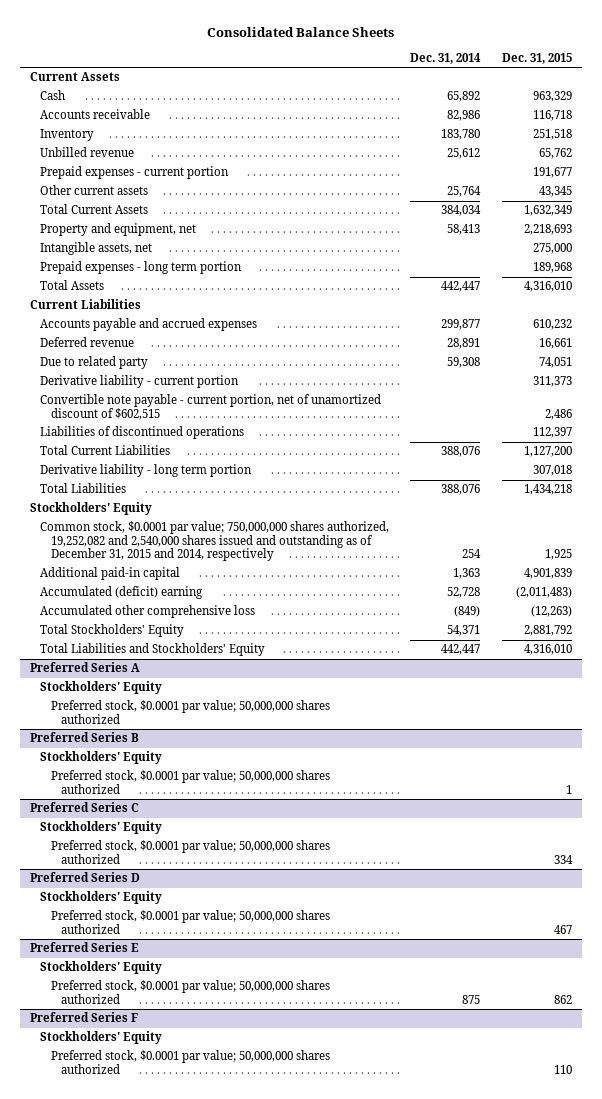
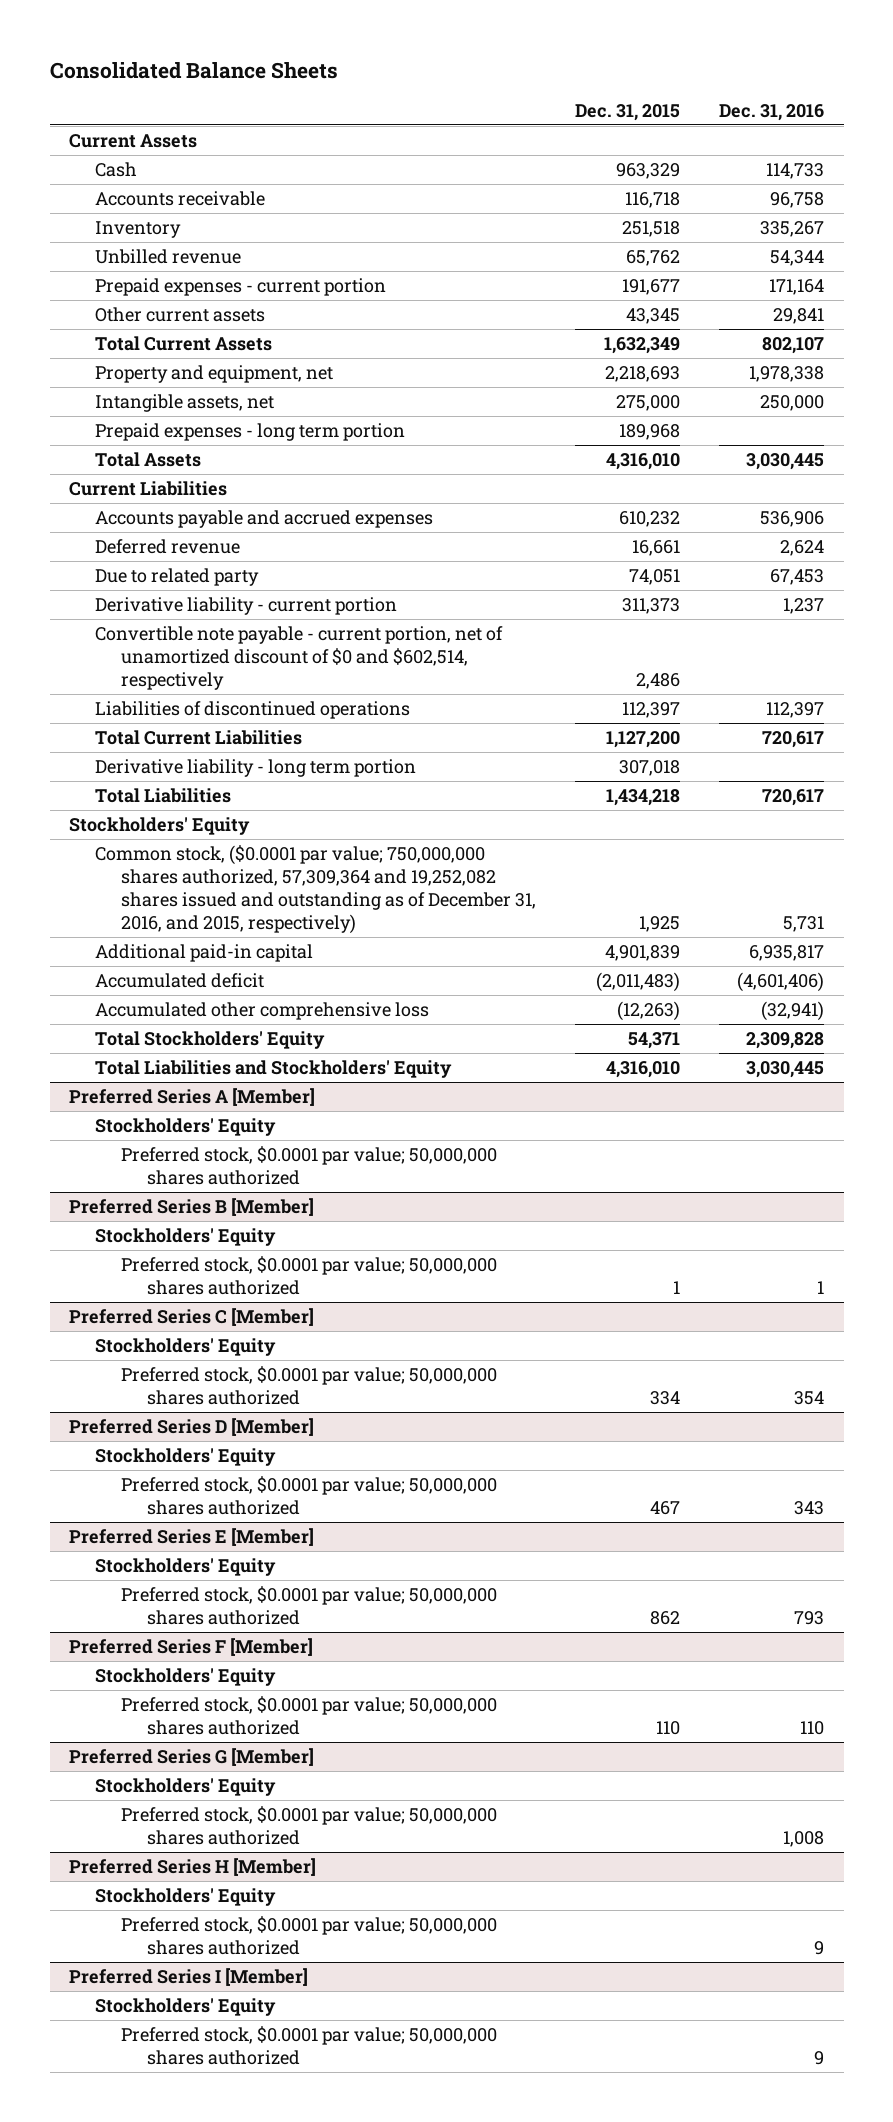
- | Dec. 31, 2014 | Dec. 31, 2015
+ | Dec. 31, 2015 | Dec. 31, 2016
- Convertible note payable - current portion, net of unamortized discount of $602,515 | | 2,486
+ Convertible note payable - current portion, net of unamortized discount of $0 and $602,514, respectively | 2,486 |
- Common stock, $0.0001 par value; 750,000,000 shares authorized, 19,252,082 and 2,540,000 shares issued and outstanding as of December 31, 2015 and 2014, respectively | 254 | 1,925
+ Common stock, ($0.0001 par value; 750,000,000 shares authorized, 57,309,364 and 19,252,082 shares issued and outstanding as of December 31, 2016, and 2015, respectively) | 1,925 | 5,731
- Accumulated (deficit) earning | 52,728 | (2,011,483)
+ Accumulated deficit | (2,011,483) | (4,601,406)
- Total Stockholders' Equity | 54,371 | 2,881,792
+ Total Stockholders' Equity | 54,371 | 2,309,828
- Preferred Series A
+ Preferred Series A [Member]
- Preferred Series B
+ Preferred Series B [Member]
- Preferred Series C
+ Preferred Series C [Member]
- Preferred Series D
+ Preferred Series D [Member]
- Preferred Series E
+ Preferred Series E [Member]
- Preferred Series F
+ Preferred Series F [Member]
+ Preferred Series G [Member]
+ Stockholders' Equity
+ Preferred stock, $0.0001 par value; 50,000,000 shares authorized | | 1,008
+ Preferred Series H [Member]
+ Stockholders' Equity
+ Preferred stock, $0.0001 par value; 50,000,000 shares authorized | | 9
+ Preferred Series I [Member]
+ Stockholders' Equity
+ Preferred stock, $0.0001 par value; 50,000,000 shares authorized | | 9

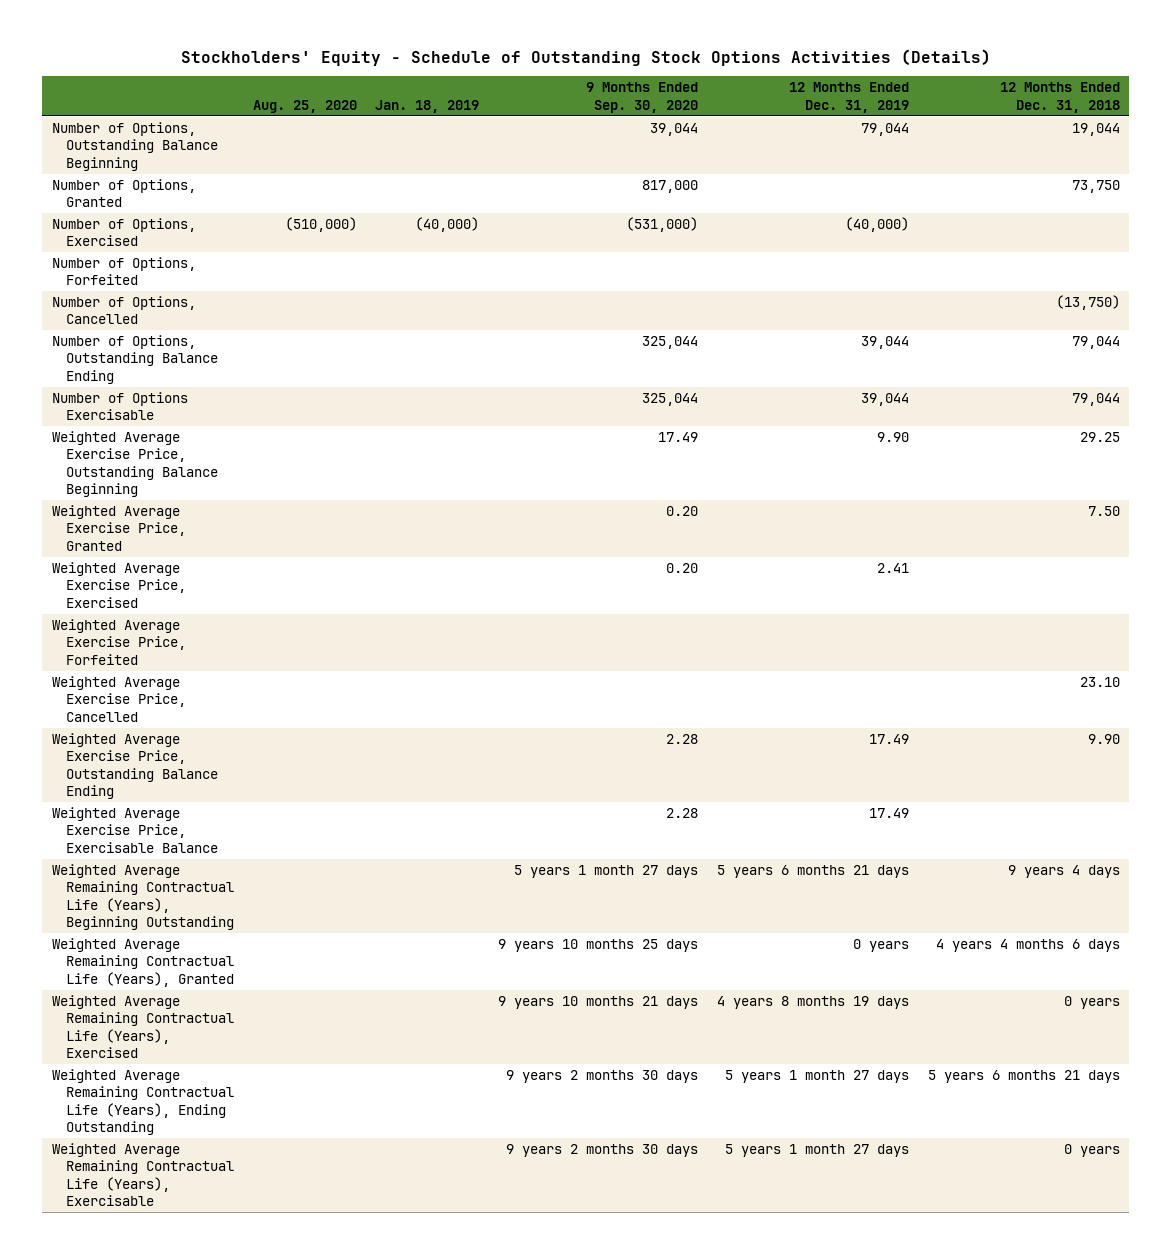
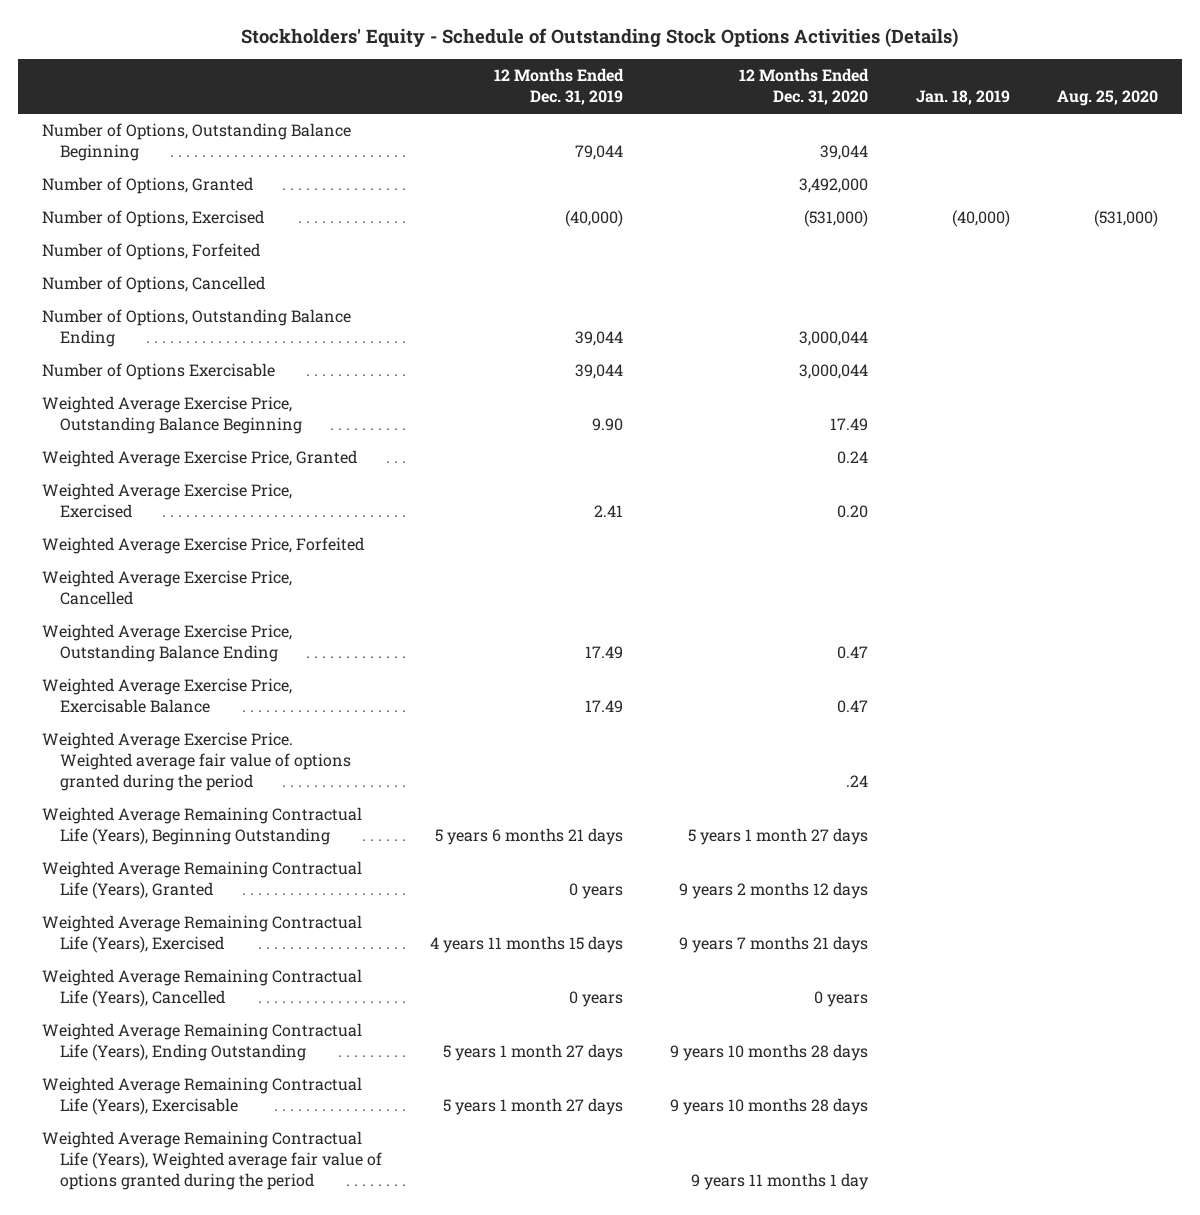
- | Aug. 25, 2020 | Jan. 18, 2019 | 9 Months Ended Sep. 30, 2020 | 12 Months Ended Dec. 31, 2019 | 12 Months Ended Dec. 31, 2018
+ | 12 Months Ended Dec. 31, 2019 | 12 Months Ended Dec. 31, 2020 | Jan. 18, 2019 | Aug. 25, 2020
- Number of Options, Exercised | (510,000) | (40,000) | (531,000) | (40,000) |
+ Number of Options, Exercised | (40,000) | (531,000) | (40,000) | (531,000)
+ Weighted Average Exercise Price. Weighted average fair value of options granted during the period | | .24 | |
- Weighted Average Remaining Contractual Life (Years), Exercised | | | 9 years 10 months 21 days | 4 years 8 months 19 days | 0 years
+ Weighted Average Remaining Contractual Life (Years), Exercised | 4 years 11 months 15 days | 9 years 7 months 21 days | |
+ Weighted Average Remaining Contractual Life (Years), Cancelled | 0 years | 0 years | |
+ Weighted Average Remaining Contractual Life (Years), Weighted average fair value of options granted during the period | | 9 years 11 months 1 day | |

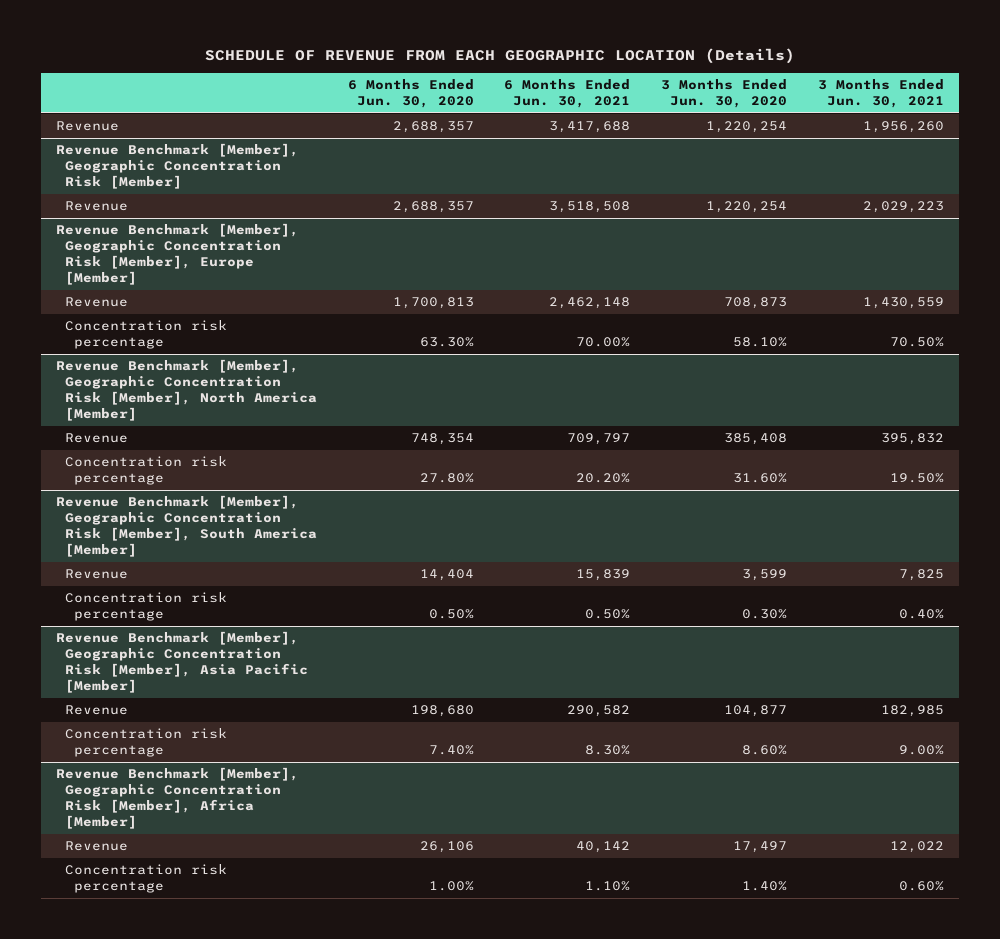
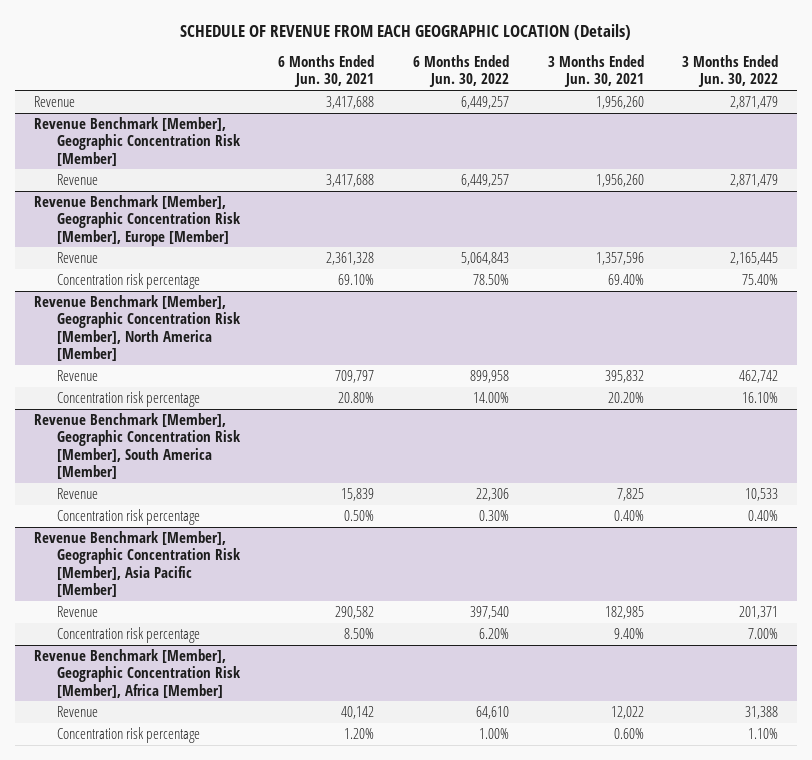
- | 6 Months Ended Jun. 30, 2020 | 6 Months Ended Jun. 30, 2021 | 3 Months Ended Jun. 30, 2020 | 3 Months Ended Jun. 30, 2021
+ | 6 Months Ended Jun. 30, 2021 | 6 Months Ended Jun. 30, 2022 | 3 Months Ended Jun. 30, 2021 | 3 Months Ended Jun. 30, 2022
@ Revenue Benchmark [Member], Geographic Concentration Risk [Member]
- Revenue | 2,688,357 | 3,518,508 | 1,220,254 | 2,029,223
+ Revenue | 3,417,688 | 6,449,257 | 1,956,260 | 2,871,479
@ Revenue Benchmark [Member], Geographic Concentration Risk [Member], Europe [Member]
- Revenue | 1,700,813 | 2,462,148 | 708,873 | 1,430,559
- Concentration risk percentage | 63.30% | 70.00% | 58.10% | 70.50%
+ Revenue | 2,361,328 | 5,064,843 | 1,357,596 | 2,165,445
+ Concentration risk percentage | 69.10% | 78.50% | 69.40% | 75.40%
@ Revenue Benchmark [Member], Geographic Concentration Risk [Member], North America [Member]
- Concentration risk percentage | 27.80% | 20.20% | 31.60% | 19.50%
+ Concentration risk percentage | 20.80% | 14.00% | 20.20% | 16.10%
@ Revenue Benchmark [Member], Geographic Concentration Risk [Member], Asia Pacific [Member]
- Concentration risk percentage | 7.40% | 8.30% | 8.60% | 9.00%
+ Concentration risk percentage | 8.50% | 6.20% | 9.40% | 7.00%
@ Revenue Benchmark [Member], Geographic Concentration Risk [Member], Africa [Member]
- Concentration risk percentage | 1.00% | 1.10% | 1.40% | 0.60%
+ Concentration risk percentage | 1.20% | 1.00% | 0.60% | 1.10%

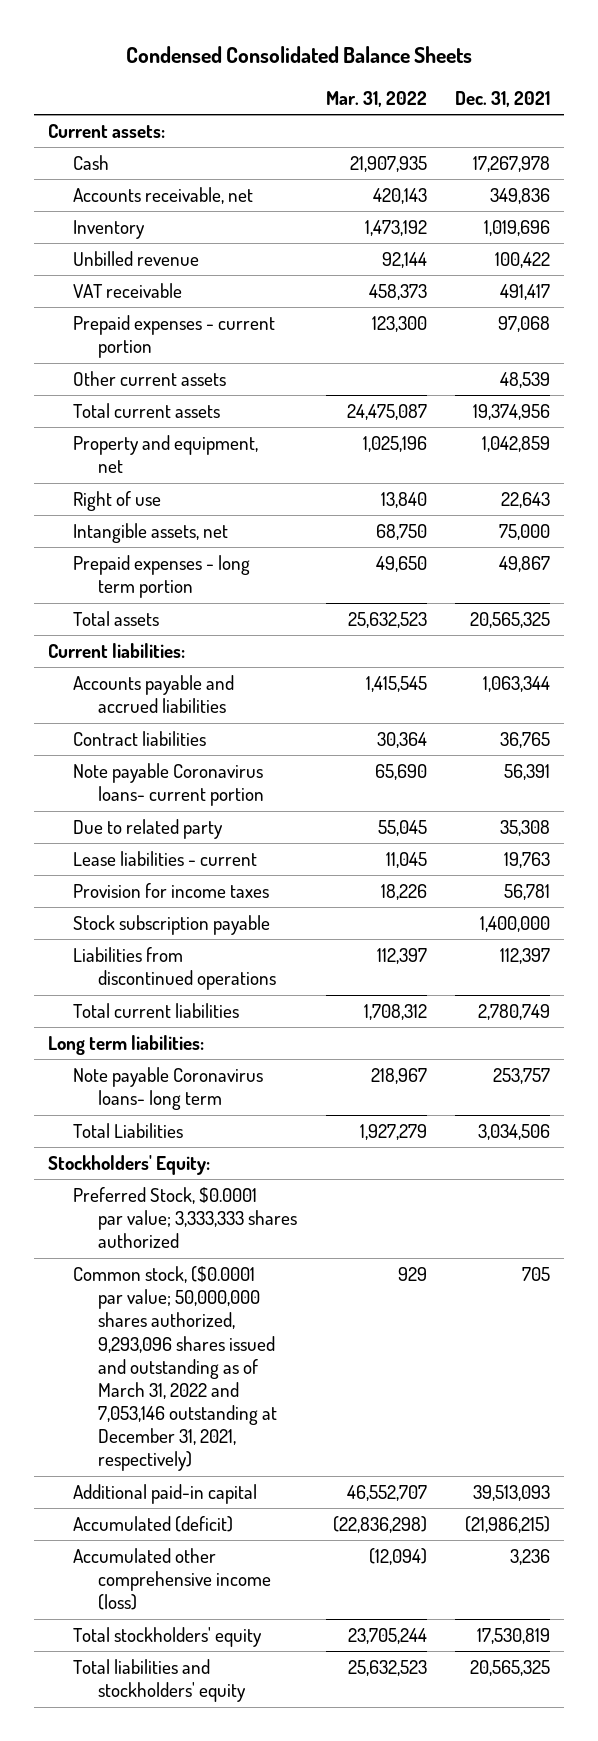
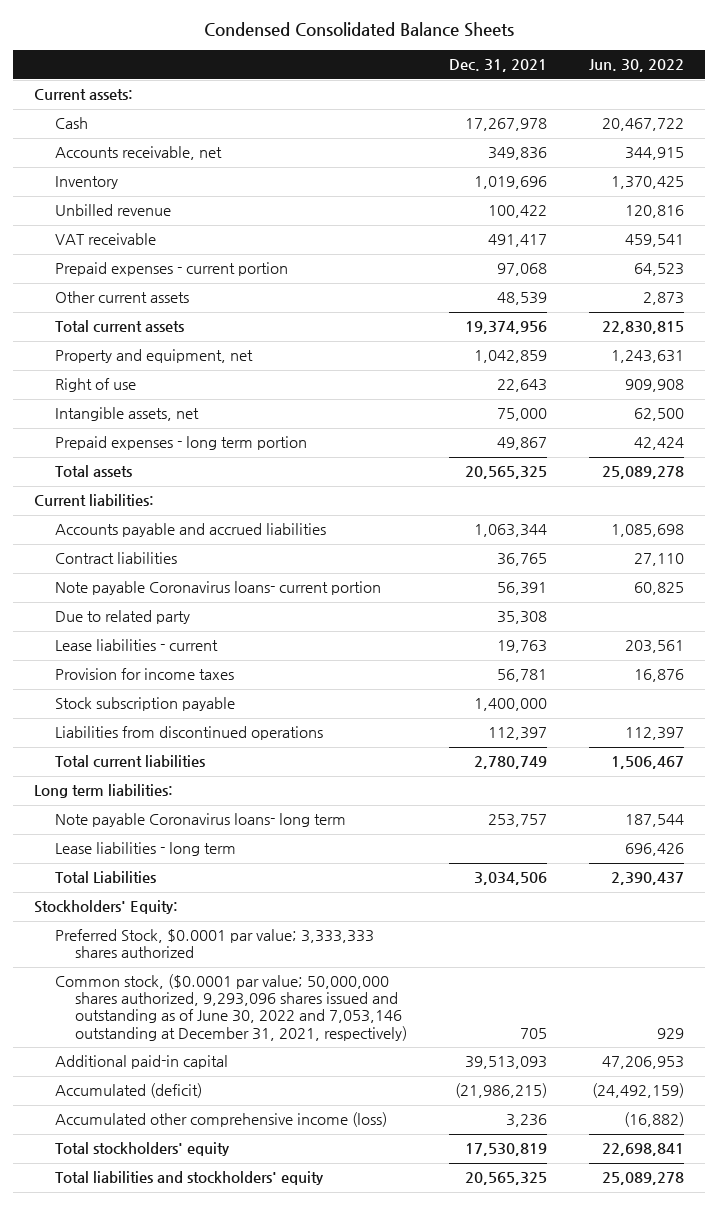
- | Mar. 31, 2022 | Dec. 31, 2021
+ | Dec. 31, 2021 | Jun. 30, 2022
+ Lease liabilities - long term | | 696,426
- Common stock, ($0.0001 par value; 50,000,000 shares authorized, 9,293,096 shares issued and outstanding as of March 31, 2022 and 7,053,146 outstanding at December 31, 2021, respectively) | 929 | 705
+ Common stock, ($0.0001 par value; 50,000,000 shares authorized, 9,293,096 shares issued and outstanding as of June 30, 2022 and 7,053,146 outstanding at December 31, 2021, respectively) | 705 | 929

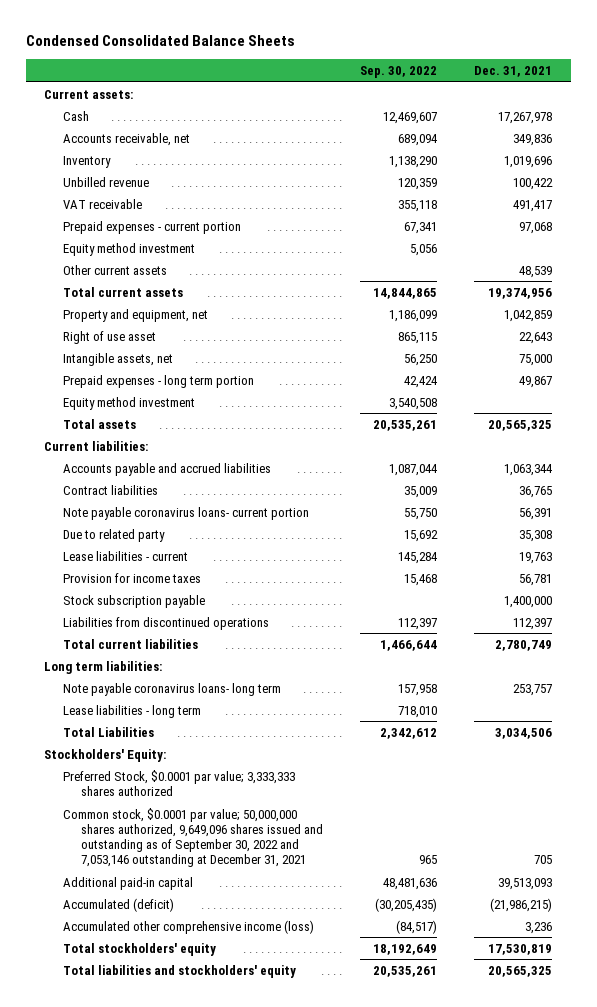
- | Dec. 31, 2021 | Jun. 30, 2022
+ | Sep. 30, 2022 | Dec. 31, 2021
+ Equity method investment | 5,056 |
- Right of use | 22,643 | 909,908
+ Right of use asset | 865,115 | 22,643
+ Equity method investment | 3,540,508 |
- Note payable Coronavirus loans- current portion | 56,391 | 60,825
+ Note payable coronavirus loans- current portion | 55,750 | 56,391
- Note payable Coronavirus loans- long term | 253,757 | 187,544
+ Note payable coronavirus loans- long term | 157,958 | 253,757
- Common stock, ($0.0001 par value; 50,000,000 shares authorized, 9,293,096 shares issued and outstanding as of June 30, 2022 and 7,053,146 outstanding at December 31, 2021, respectively) | 705 | 929
+ Common stock, $0.0001 par value; 50,000,000 shares authorized, 9,649,096 shares issued and outstanding as of September 30, 2022 and 7,053,146 outstanding at December 31, 2021 | 965 | 705

